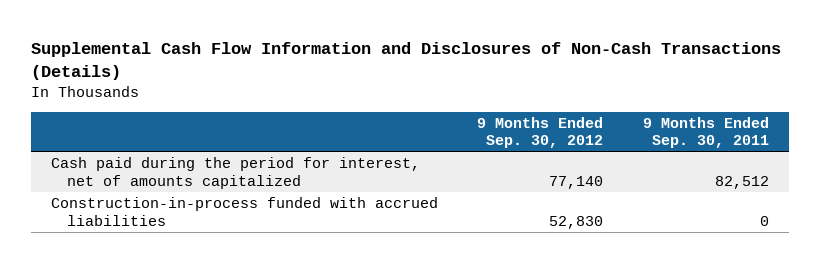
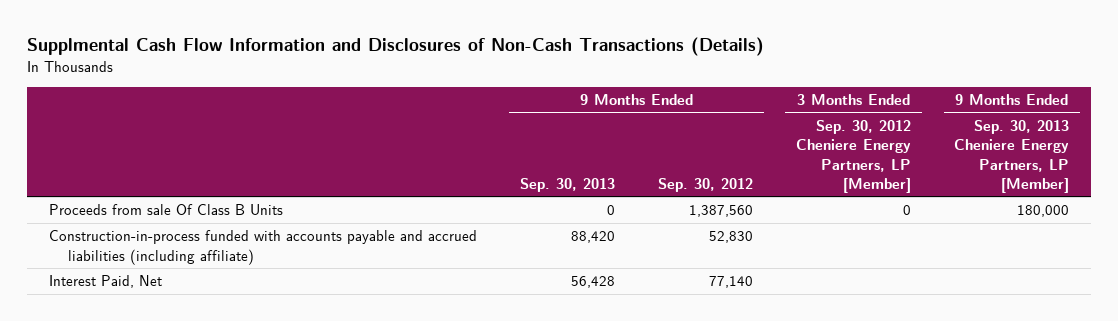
- Supplemental Cash Flow Information and Disclosures of Non-Cash Transactions (Details)
+ Supplmental Cash Flow Information and Disclosures of Non-Cash Transactions (Details)
- | 9 Months Ended Sep. 30, 2012 | 9 Months Ended Sep. 30, 2011
+ | 9 Months Ended Sep. 30, 2013 | 9 Months Ended Sep. 30, 2012 | 3 Months Ended Sep. 30, 2012 Cheniere Energy Partners, LP [Member] | 9 Months Ended Sep. 30, 2013 Cheniere Energy Partners, LP [Member]
- Cash paid during the period for interest, net of amounts capitalized | 77,140 | 82,512
- Construction-in-process funded with accrued liabilities | 52,830 | 0
+ Proceeds from sale Of Class B Units | 0 | 1,387,560 | 0 | 180,000
+ Construction-in-process funded with accounts payable and accrued liabilities (including affiliate) | 88,420 | 52,830 | |
+ Interest Paid, Net | 56,428 | 77,140 | |

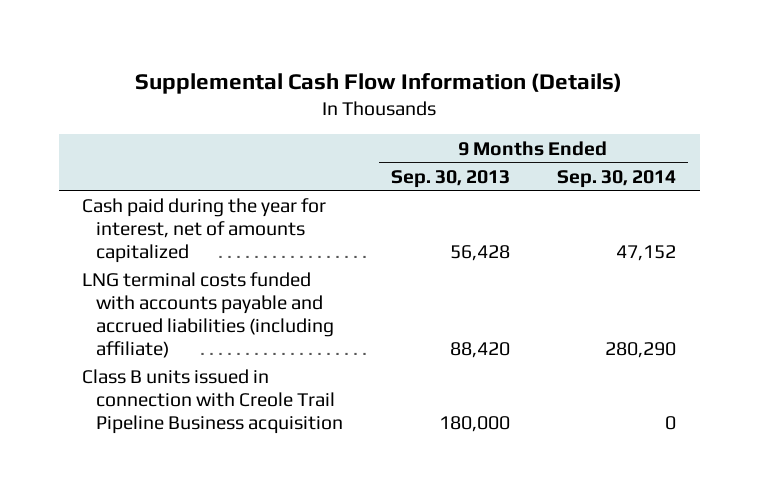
- Supplmental Cash Flow Information and Disclosures of Non-Cash Transactions (Details)
+ Supplemental Cash Flow Information (Details)
- | 9 Months Ended Sep. 30, 2013 | 9 Months Ended Sep. 30, 2012 | 3 Months Ended Sep. 30, 2012 Cheniere Energy Partners, LP [Member] | 9 Months Ended Sep. 30, 2013 Cheniere Energy Partners, LP [Member]
+ | 9 Months Ended Sep. 30, 2013 | 9 Months Ended Sep. 30, 2014
- Proceeds from sale Of Class B Units | 0 | 1,387,560 | 0 | 180,000
- Construction-in-process funded with accounts payable and accrued liabilities (including affiliate) | 88,420 | 52,830 | |
- Interest Paid, Net | 56,428 | 77,140 | |
+ Cash paid during the year for interest, net of amounts capitalized | 56,428 | 47,152
+ LNG terminal costs funded with accounts payable and accrued liabilities (including affiliate) | 88,420 | 280,290
+ Class B units issued in connection with Creole Trail Pipeline Business acquisition | 180,000 | 0

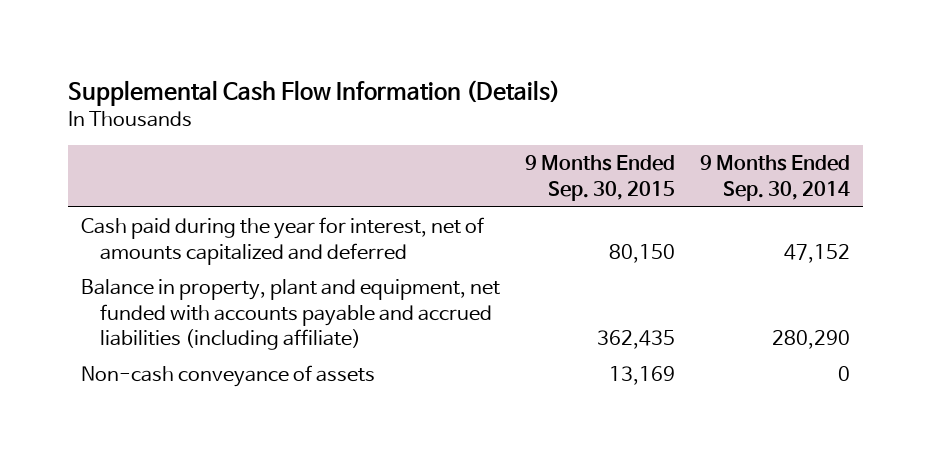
- | 9 Months Ended Sep. 30, 2013 | 9 Months Ended Sep. 30, 2014
+ | 9 Months Ended Sep. 30, 2015 | 9 Months Ended Sep. 30, 2014
- Cash paid during the year for interest, net of amounts capitalized | 56,428 | 47,152
- LNG terminal costs funded with accounts payable and accrued liabilities (including affiliate) | 88,420 | 280,290
- Class B units issued in connection with Creole Trail Pipeline Business acquisition | 180,000 | 0
+ Cash paid during the year for interest, net of amounts capitalized and deferred | 80,150 | 47,152
+ Balance in property, plant and equipment, net funded with accounts payable and accrued liabilities (including affiliate) | 362,435 | 280,290
+ Non-cash conveyance of assets | 13,169 | 0

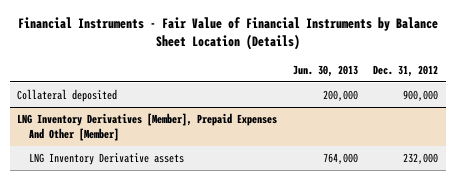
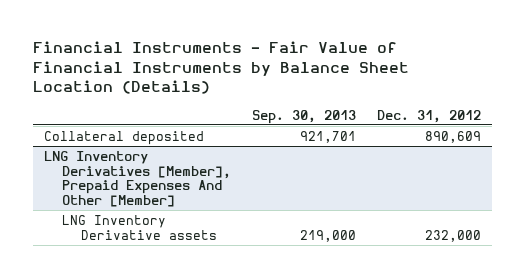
- | Jun. 30, 2013 | Dec. 31, 2012
+ | Sep. 30, 2013 | Dec. 31, 2012
- Collateral deposited | 200,000 | 900,000
+ Collateral deposited | 921,701 | 890,609

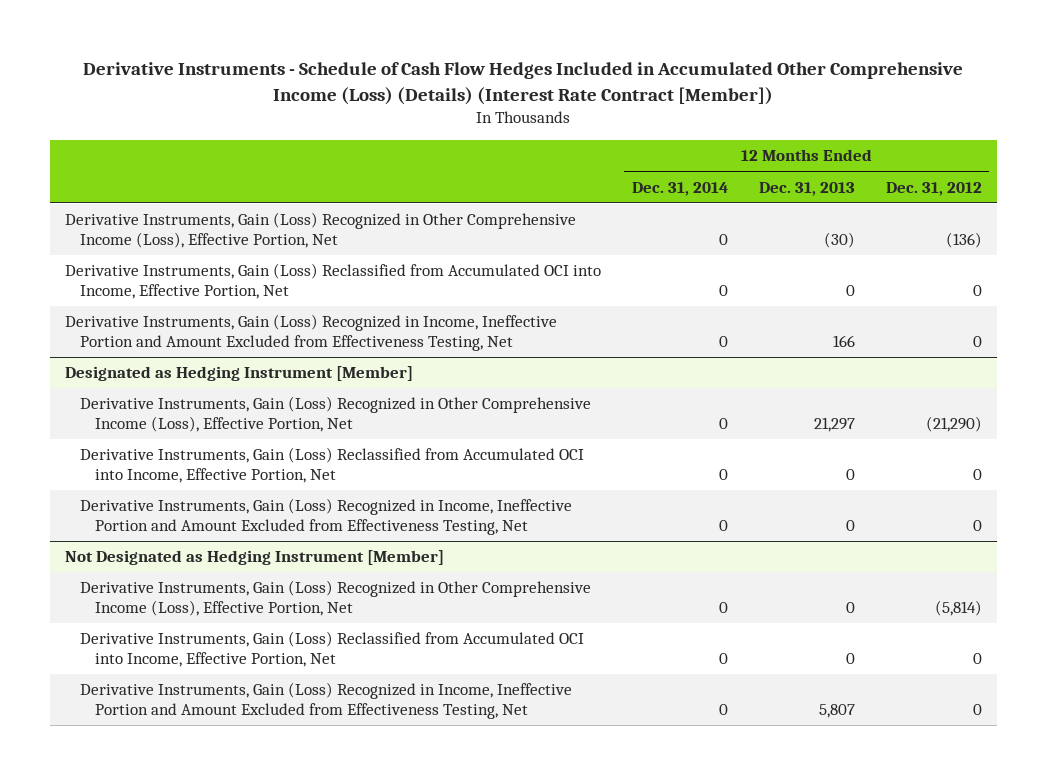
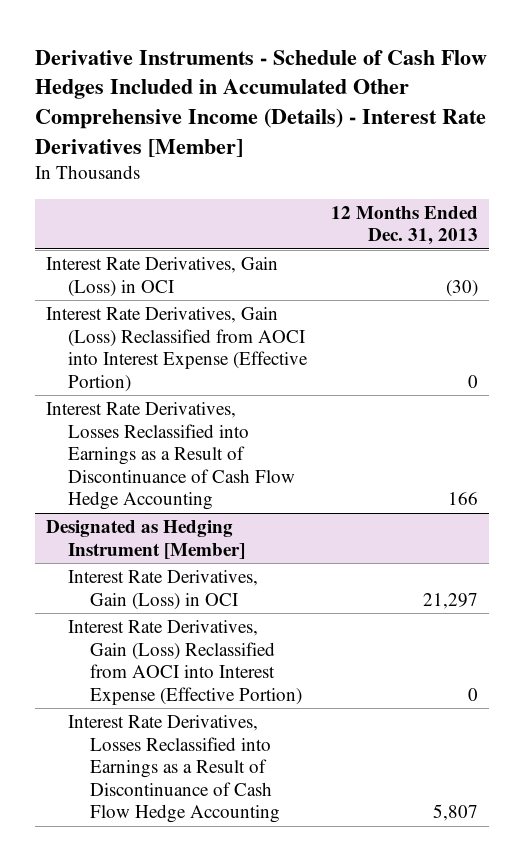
- Derivative Instruments - Schedule of Cash Flow Hedges Included in Accumulated Other Comprehensive Income (Loss) (Details) (Interest Rate Contract [Member])
+ Derivative Instruments - Schedule of Cash Flow Hedges Included in Accumulated Other Comprehensive Income (Details) - Interest Rate Derivatives [Member]
- | 12 Months Ended Dec. 31, 2014 | 12 Months Ended Dec. 31, 2013 | 12 Months Ended Dec. 31, 2012
+ | 12 Months Ended Dec. 31, 2013
- Derivative Instruments, Gain (Loss) Recognized in Other Comprehensive Income (Loss), Effective Portion, Net | 0 | (30) | (136)
- Derivative Instruments, Gain (Loss) Reclassified from Accumulated OCI into Income, Effective Portion, Net | 0 | 0 | 0
- Derivative Instruments, Gain (Loss) Recognized in Income, Ineffective Portion and Amount Excluded from Effectiveness Testing, Net | 0 | 166 | 0
+ Interest Rate Derivatives, Gain (Loss) in OCI | (30)
+ Interest Rate Derivatives, Gain (Loss) Reclassified from AOCI into Interest Expense (Effective Portion) | 0
+ Interest Rate Derivatives, Losses Reclassified into Earnings as a Result of Discontinuance of Cash Flow Hedge Accounting | 166
@ Designated as Hedging Instrument [Member]
- Derivative Instruments, Gain (Loss) Recognized in Other Comprehensive Income (Loss), Effective Portion, Net | 0 | 21,297 | (21,290)
- Derivative Instruments, Gain (Loss) Reclassified from Accumulated OCI into Income, Effective Portion, Net | 0 | 0 | 0
- Derivative Instruments, Gain (Loss) Recognized in Income, Ineffective Portion and Amount Excluded from Effectiveness Testing, Net | 0 | 0 | 0
- Not Designated as Hedging Instrument [Member]
- Derivative Instruments, Gain (Loss) Recognized in Other Comprehensive Income (Loss), Effective Portion, Net | 0 | 0 | (5,814)
- Derivative Instruments, Gain (Loss) Reclassified from Accumulated OCI into Income, Effective Portion, Net | 0 | 0 | 0
- Derivative Instruments, Gain (Loss) Recognized in Income, Ineffective Portion and Amount Excluded from Effectiveness Testing, Net | 0 | 5,807 | 0
@ Designated as Hedging Instrument [Member]
+ Interest Rate Derivatives, Gain (Loss) in OCI | 21,297
+ Interest Rate Derivatives, Gain (Loss) Reclassified from AOCI into Interest Expense (Effective Portion) | 0
+ Interest Rate Derivatives, Losses Reclassified into Earnings as a Result of Discontinuance of Cash Flow Hedge Accounting | 5,807

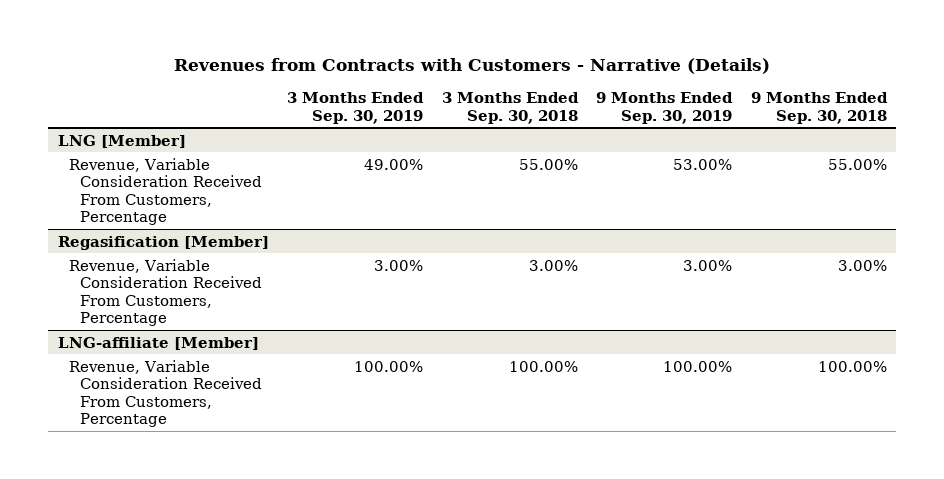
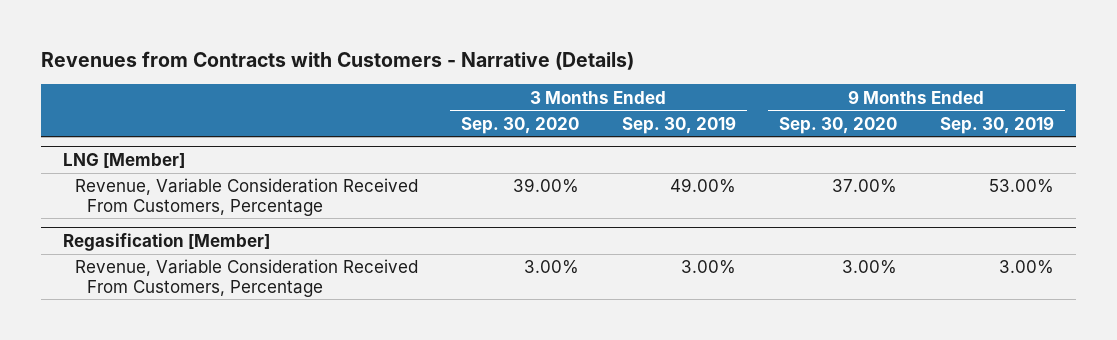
- | 3 Months Ended Sep. 30, 2019 | 3 Months Ended Sep. 30, 2018 | 9 Months Ended Sep. 30, 2019 | 9 Months Ended Sep. 30, 2018
+ | 3 Months Ended Sep. 30, 2020 | 3 Months Ended Sep. 30, 2019 | 9 Months Ended Sep. 30, 2020 | 9 Months Ended Sep. 30, 2019
- LNG-affiliate [Member]
- Revenue, Variable Consideration Received From Customers, Percentage | 100.00% | 100.00% | 100.00% | 100.00%

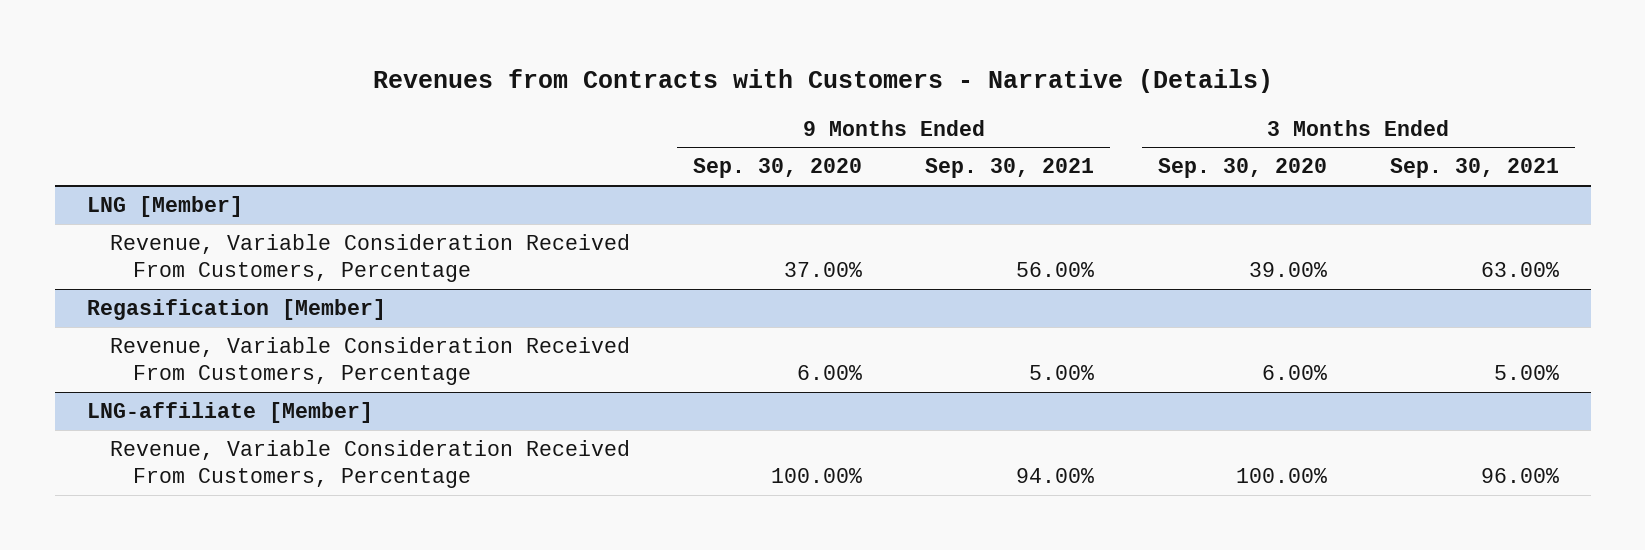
- | 3 Months Ended Sep. 30, 2020 | 3 Months Ended Sep. 30, 2019 | 9 Months Ended Sep. 30, 2020 | 9 Months Ended Sep. 30, 2019
+ | 9 Months Ended Sep. 30, 2020 | 9 Months Ended Sep. 30, 2021 | 3 Months Ended Sep. 30, 2020 | 3 Months Ended Sep. 30, 2021
@ Regasification [Member]
- Revenue, Variable Consideration Received From Customers, Percentage | 3.00% | 3.00% | 3.00% | 3.00%
+ Revenue, Variable Consideration Received From Customers, Percentage | 6.00% | 5.00% | 6.00% | 5.00%
+ LNG-affiliate [Member]
+ Revenue, Variable Consideration Received From Customers, Percentage | 100.00% | 94.00% | 100.00% | 96.00%

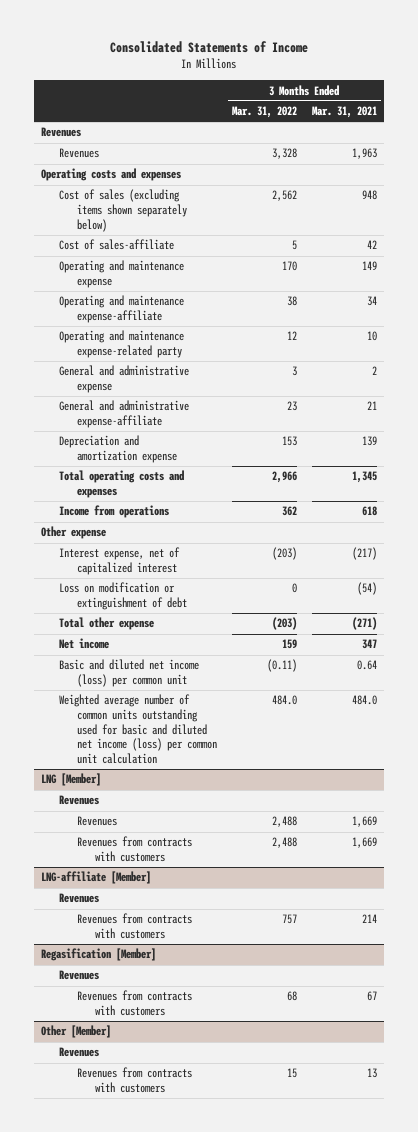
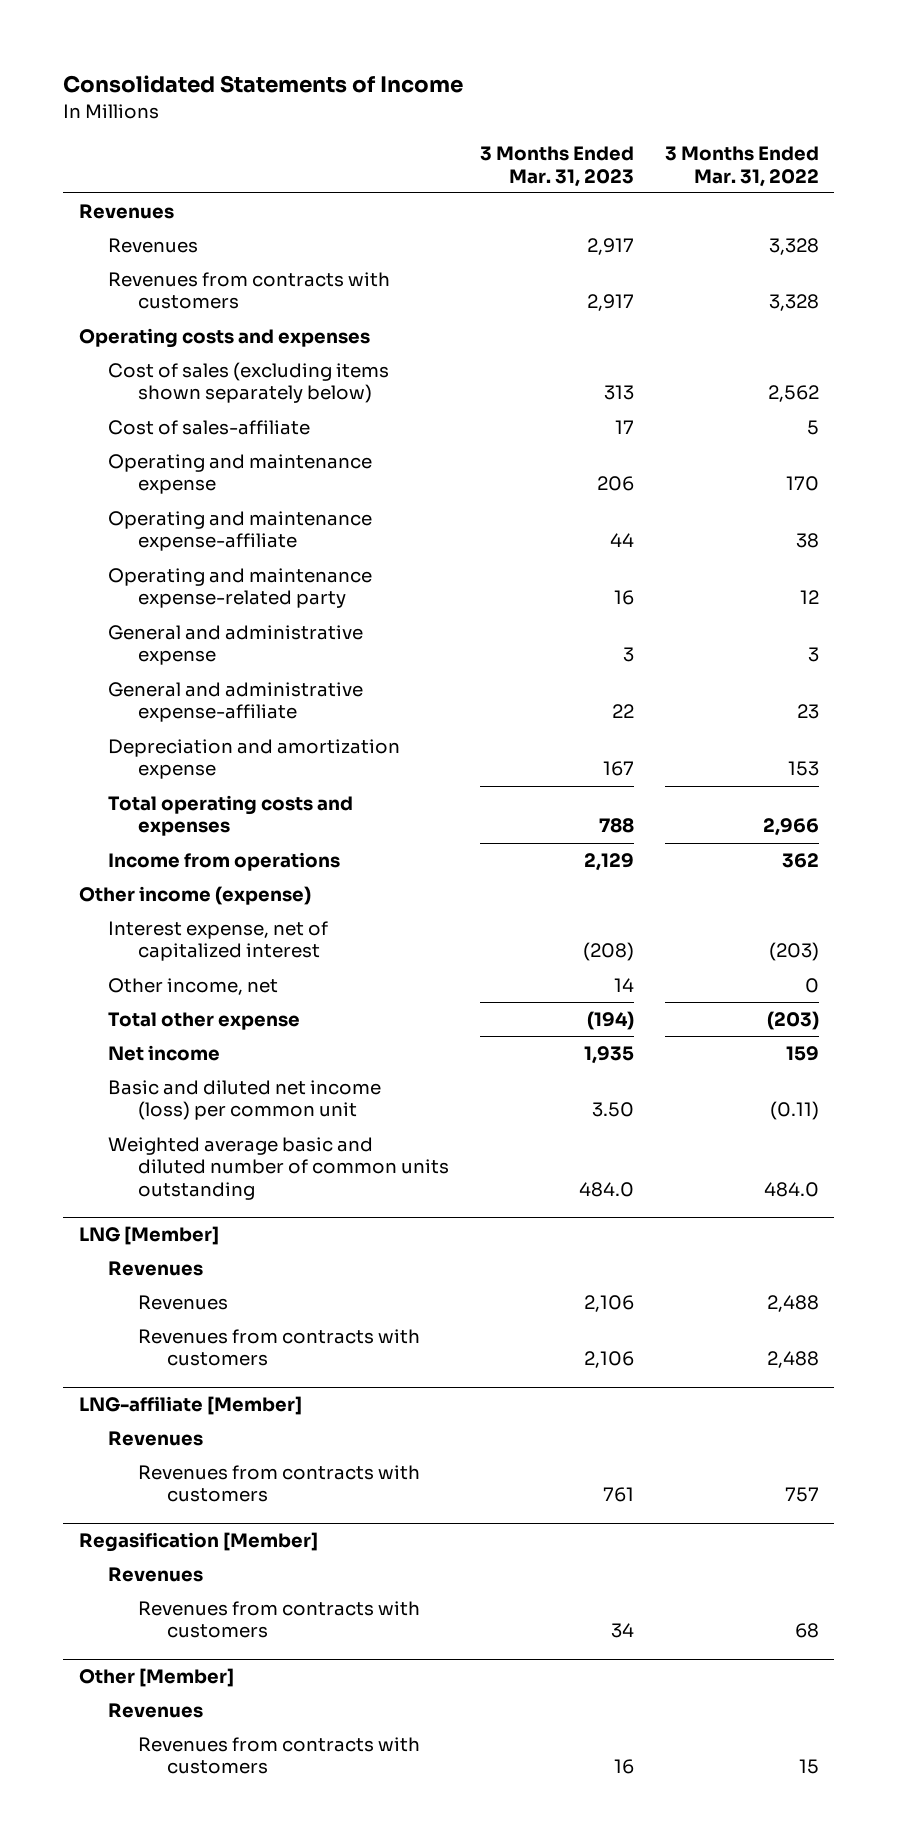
- | 3 Months Ended Mar. 31, 2022 | 3 Months Ended Mar. 31, 2021
+ | 3 Months Ended Mar. 31, 2023 | 3 Months Ended Mar. 31, 2022
+ Revenues from contracts with customers | 2,917 | 3,328
- Other expense
+ Other income (expense)
- Loss on modification or extinguishment of debt | 0 | (54)
+ Other income, net | 14 | 0
- Weighted average number of common units outstanding used for basic and diluted net income (loss) per common unit calculation | 484.0 | 484.0
+ Weighted average basic and diluted number of common units outstanding | 484.0 | 484.0

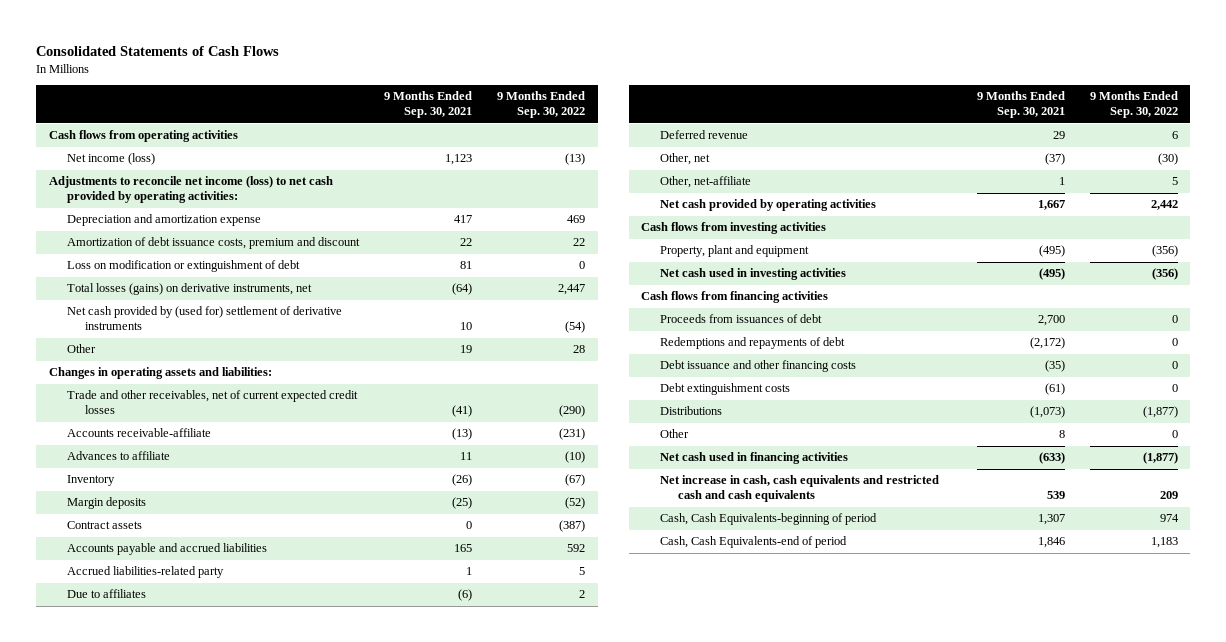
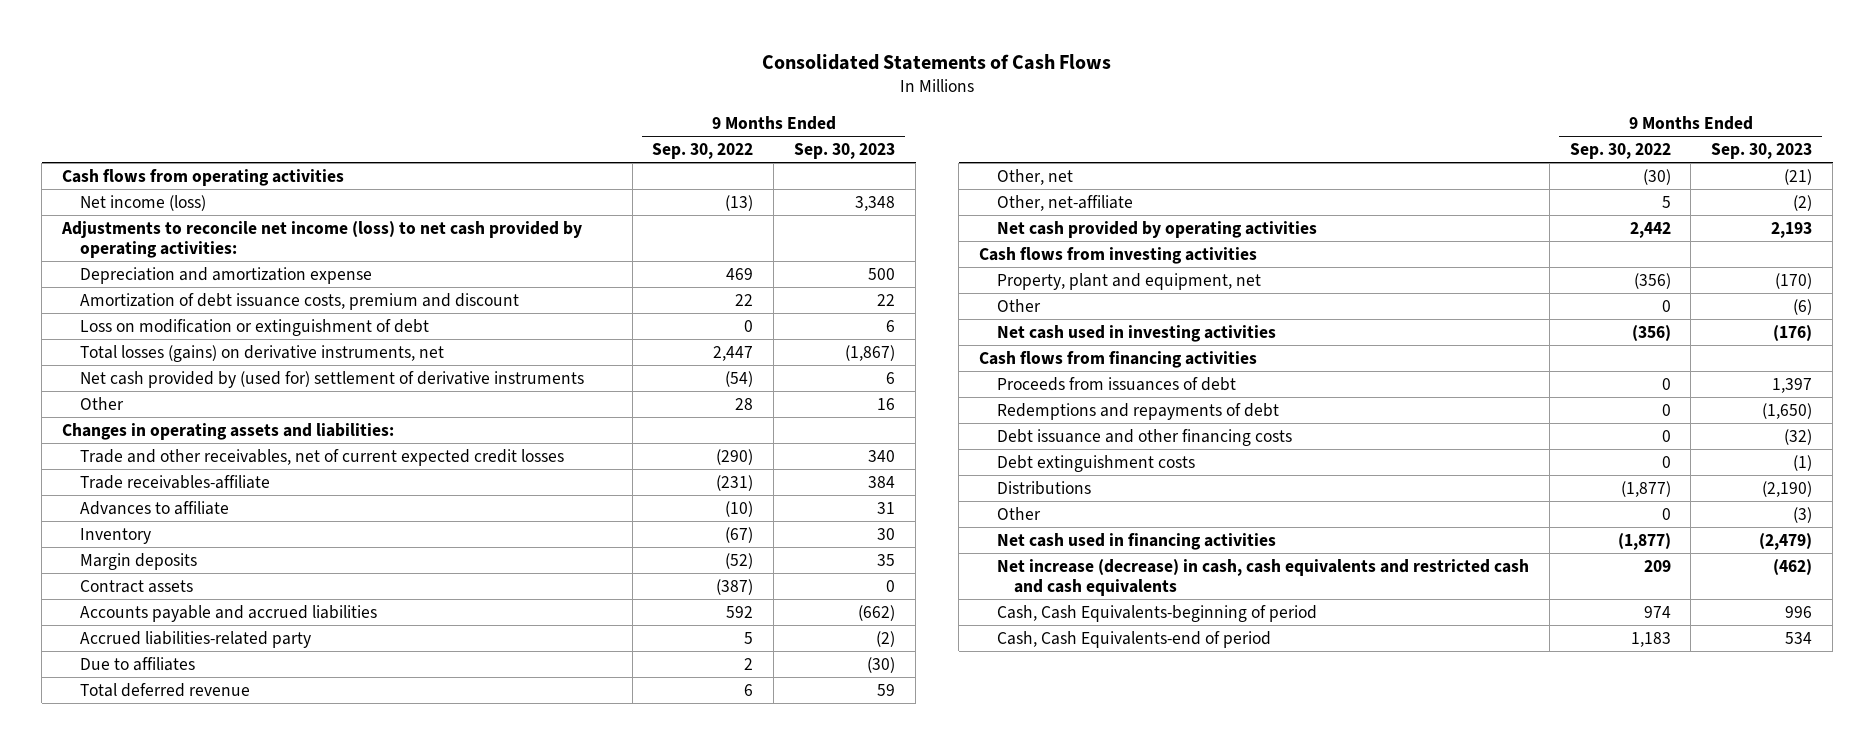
- | 9 Months Ended Sep. 30, 2021 | 9 Months Ended Sep. 30, 2022
+ | 9 Months Ended Sep. 30, 2022 | 9 Months Ended Sep. 30, 2023
- Accounts receivable-affiliate | (13) | (231)
+ Trade receivables-affiliate | (231) | 384
- Deferred revenue | 29 | 6
+ Total deferred revenue | 6 | 59
- Property, plant and equipment | (495) | (356)
+ Property, plant and equipment, net | (356) | (170)
+ Other | 0 | (6)
- Net increase in cash, cash equivalents and restricted cash and cash equivalents | 539 | 209
+ Net increase (decrease) in cash, cash equivalents and restricted cash and cash equivalents | 209 | (462)

